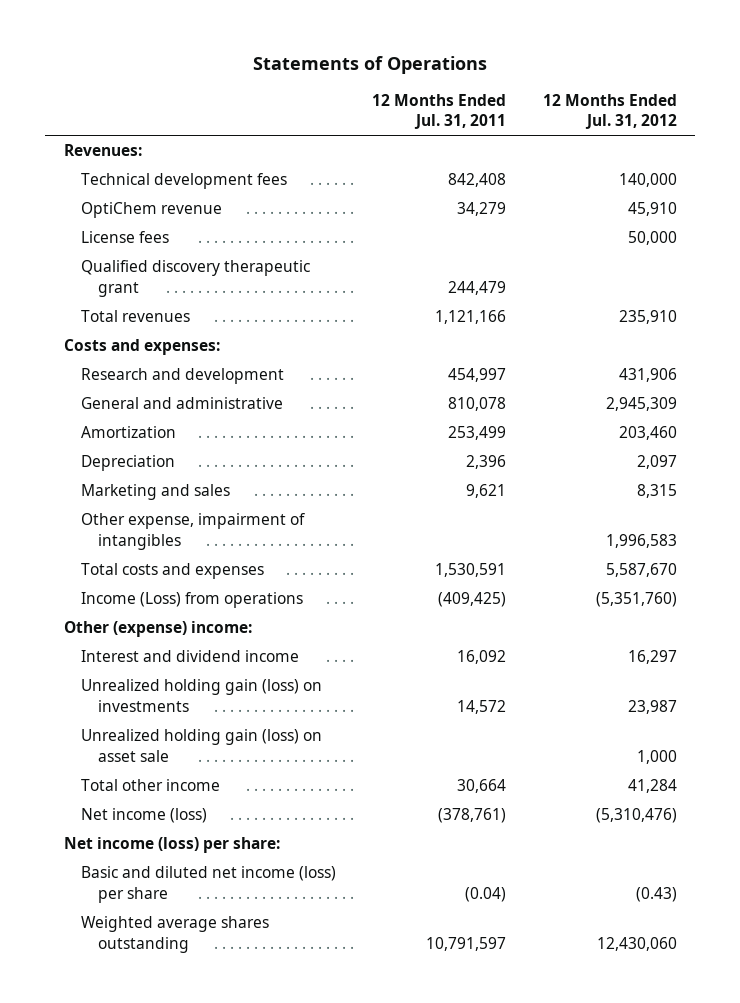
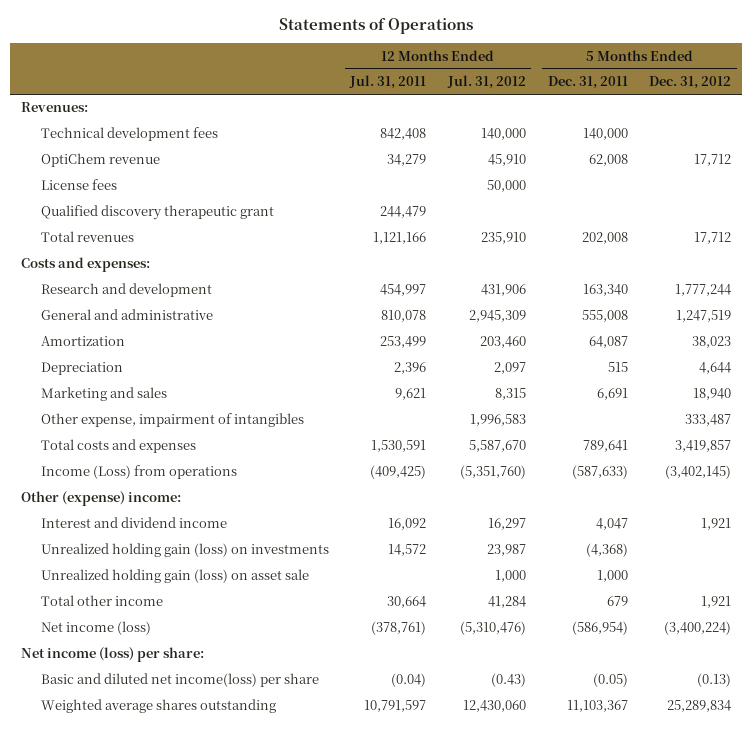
- | 12 Months Ended Jul. 31, 2011 | 12 Months Ended Jul. 31, 2012
+ | 12 Months Ended Jul. 31, 2011 | 12 Months Ended Jul. 31, 2012 | 5 Months Ended Dec. 31, 2011 | 5 Months Ended Dec. 31, 2012
- Basic and diluted net income (loss) per share | (0.04) | (0.43)
+ Basic and diluted net income(loss) per share | (0.04) | (0.43) | (0.05) | (0.13)

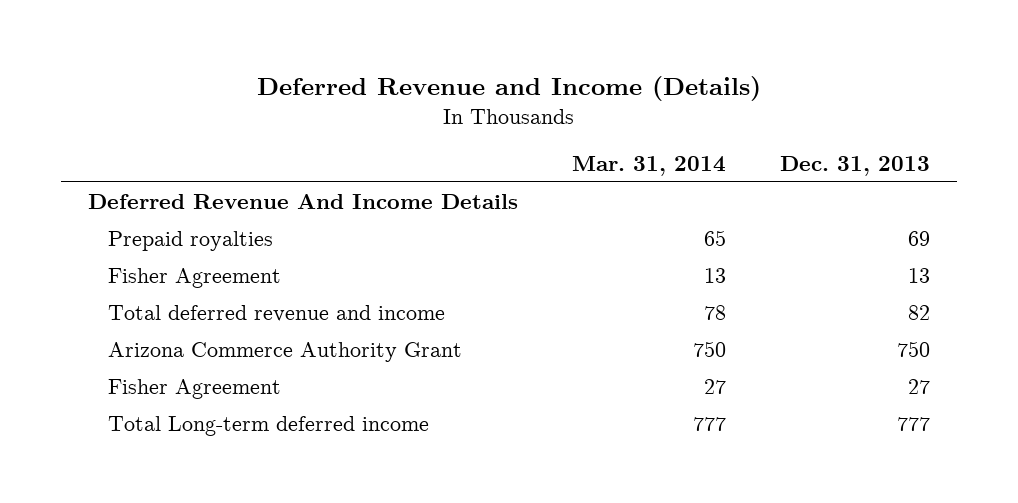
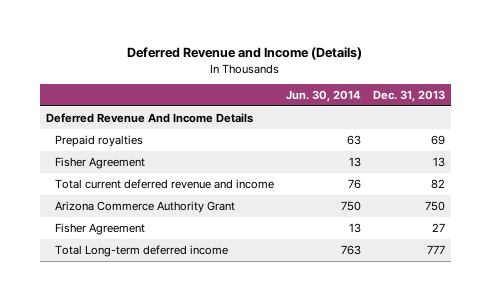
- | Mar. 31, 2014 | Dec. 31, 2013
+ | Jun. 30, 2014 | Dec. 31, 2013
- Total deferred revenue and income | 78 | 82
+ Total current deferred revenue and income | 76 | 82

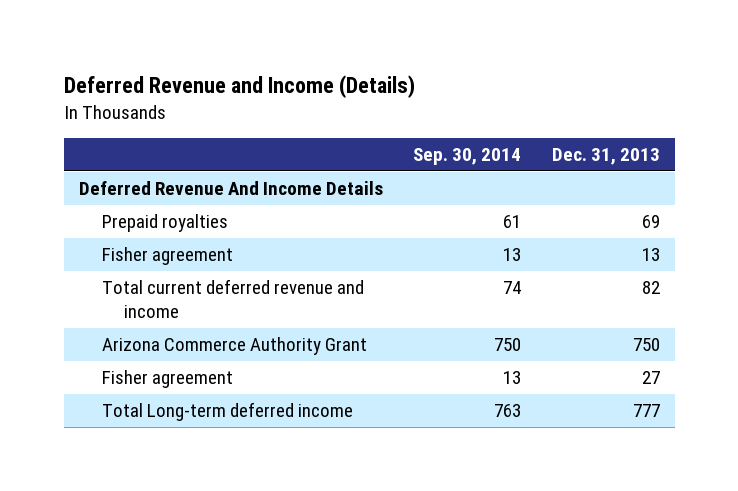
- | Jun. 30, 2014 | Dec. 31, 2013
+ | Sep. 30, 2014 | Dec. 31, 2013
- Fisher Agreement | 13 | 13
+ Fisher agreement | 13 | 13
- Fisher Agreement | 13 | 27
+ Fisher agreement | 13 | 27

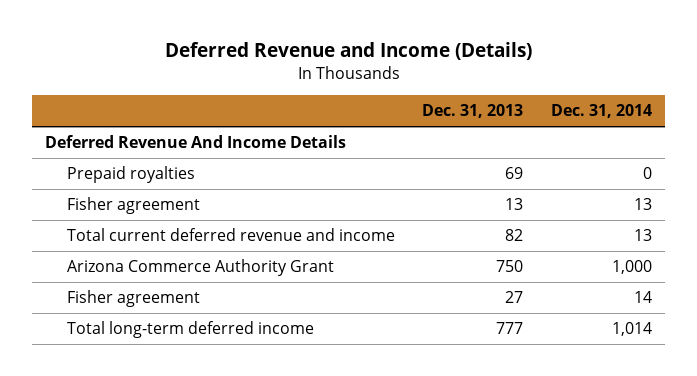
- | Sep. 30, 2014 | Dec. 31, 2013
+ | Dec. 31, 2013 | Dec. 31, 2014
- Total Long-term deferred income | 763 | 777
+ Total long-term deferred income | 777 | 1,014

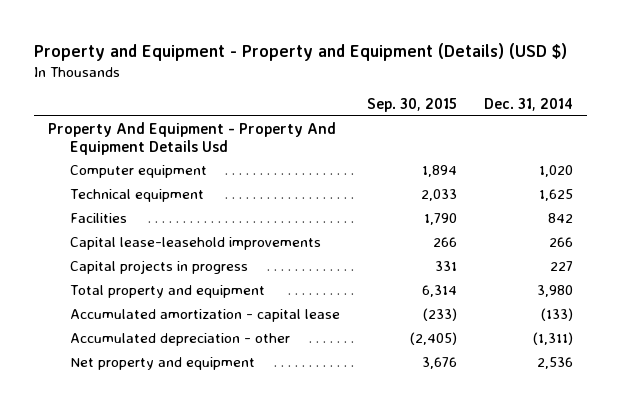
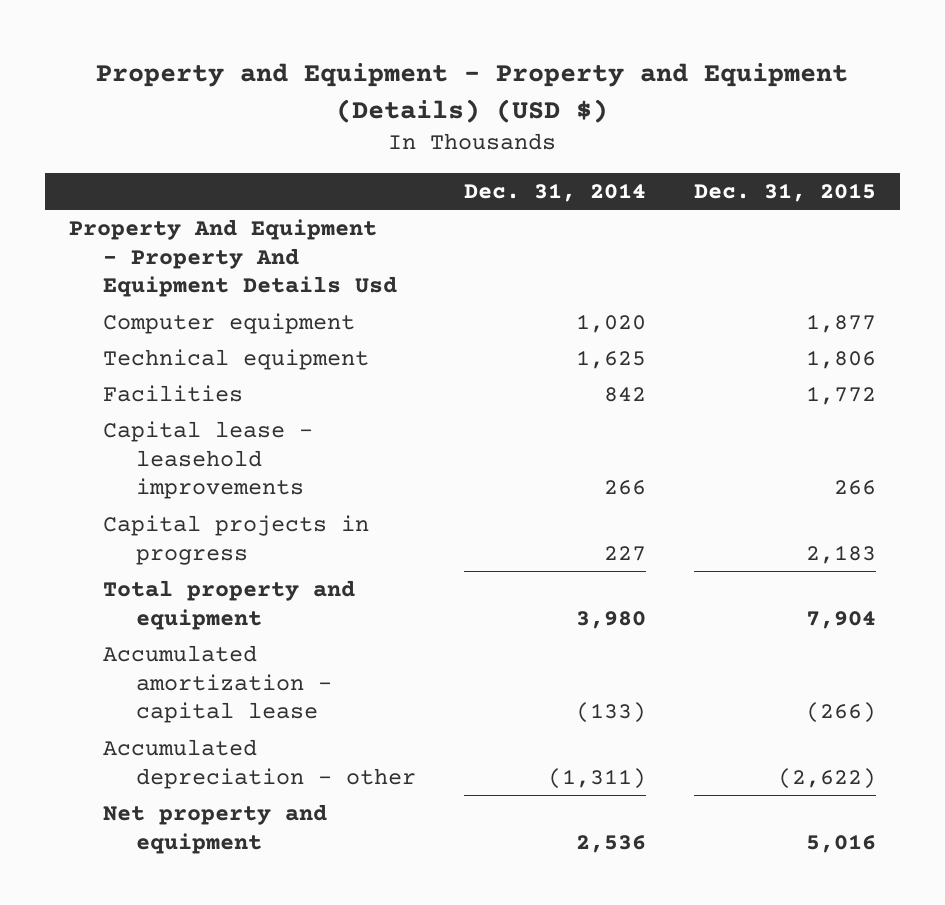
- | Sep. 30, 2015 | Dec. 31, 2014
+ | Dec. 31, 2014 | Dec. 31, 2015
- Capital lease-leasehold improvements | 266 | 266
+ Capital lease - leasehold improvements | 266 | 266

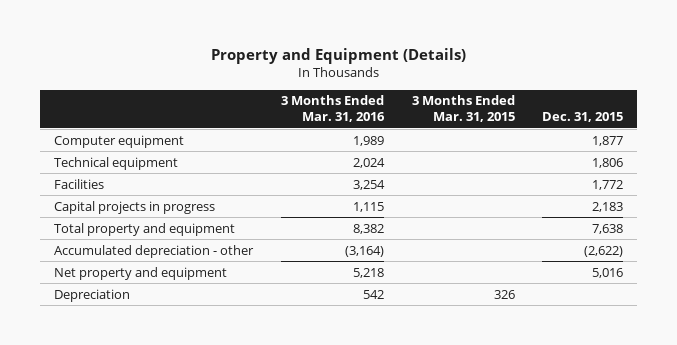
- Property and Equipment - Property and Equipment (Details) (USD $)
+ Property and Equipment (Details)
- | Dec. 31, 2014 | Dec. 31, 2015
+ | 3 Months Ended Mar. 31, 2016 | 3 Months Ended Mar. 31, 2015 | Dec. 31, 2015
- Property And Equipment - Property And Equipment Details Usd
- Capital lease - leasehold improvements | 266 | 266
- Total property and equipment | 3,980 | 7,904
- Accumulated amortization - capital lease | (133) | (266)
+ Total property and equipment | 8,382 | | 7,638
+ Depreciation | 542 | 326 |

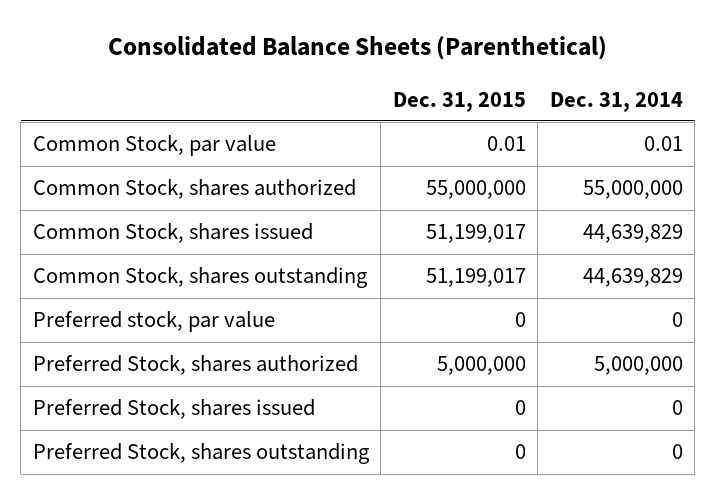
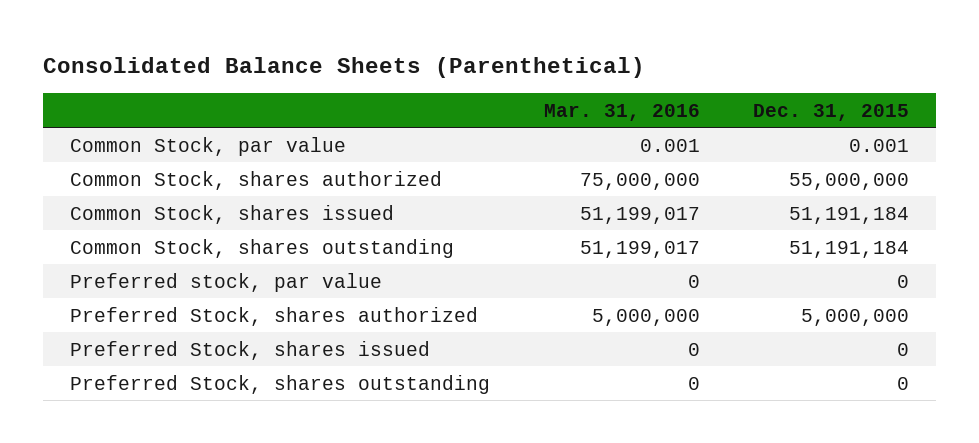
- | Dec. 31, 2015 | Dec. 31, 2014
+ | Mar. 31, 2016 | Dec. 31, 2015
- Common Stock, par value | 0.01 | 0.01
+ Common Stock, par value | 0.001 | 0.001
- Common Stock, shares issued | 51,199,017 | 44,639,829
- Common Stock, shares outstanding | 51,199,017 | 44,639,829
+ Common Stock, shares issued | 51,199,017 | 51,191,184
+ Common Stock, shares outstanding | 51,199,017 | 51,191,184

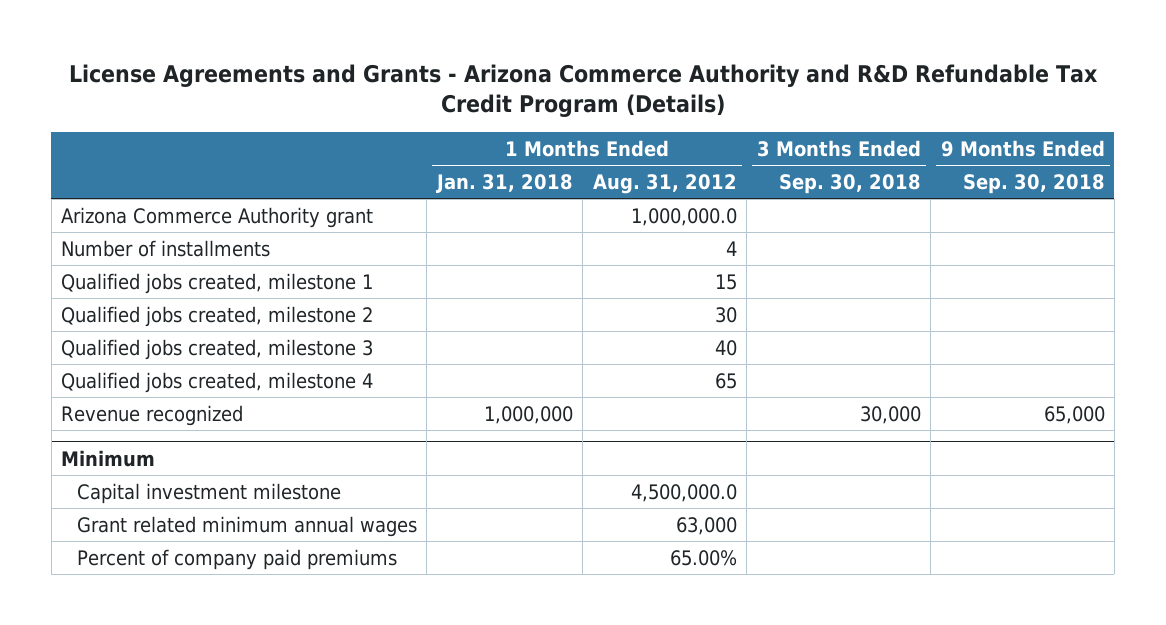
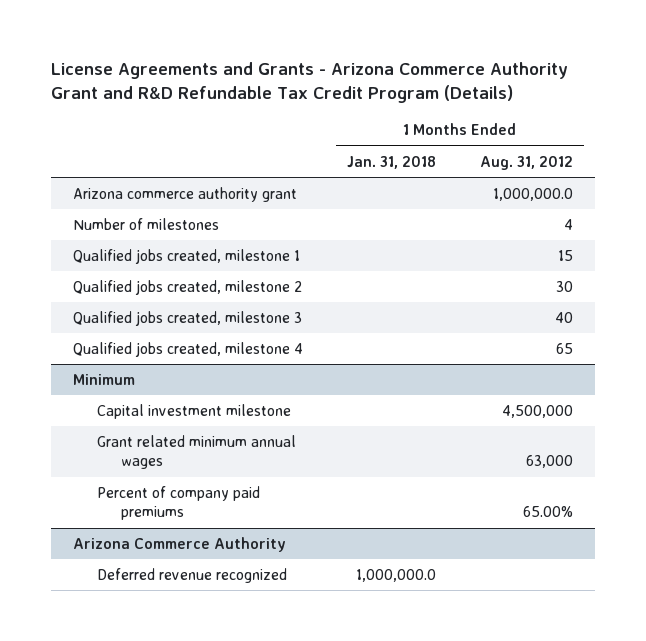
- License Agreements and Grants - Arizona Commerce Authority and R&D Refundable Tax Credit Program (Details)
+ License Agreements and Grants - Arizona Commerce Authority Grant and R&D Refundable Tax Credit Program (Details)
- | 1 Months Ended Jan. 31, 2018 | 1 Months Ended Aug. 31, 2012 | 3 Months Ended Sep. 30, 2018 | 9 Months Ended Sep. 30, 2018
+ | 1 Months Ended Jan. 31, 2018 | 1 Months Ended Aug. 31, 2012
- Arizona Commerce Authority grant | | 1,000,000.0 | |
- Number of installments | | 4 | |
+ Arizona commerce authority grant | | 1,000,000.0
+ Number of milestones | | 4
- Revenue recognized | 1,000,000 | | 30,000 | 65,000
@ Minimum
- Capital investment milestone | | 4,500,000.0 | |
+ Capital investment milestone | | 4,500,000
+ Arizona Commerce Authority
+ Deferred revenue recognized | 1,000,000.0 |

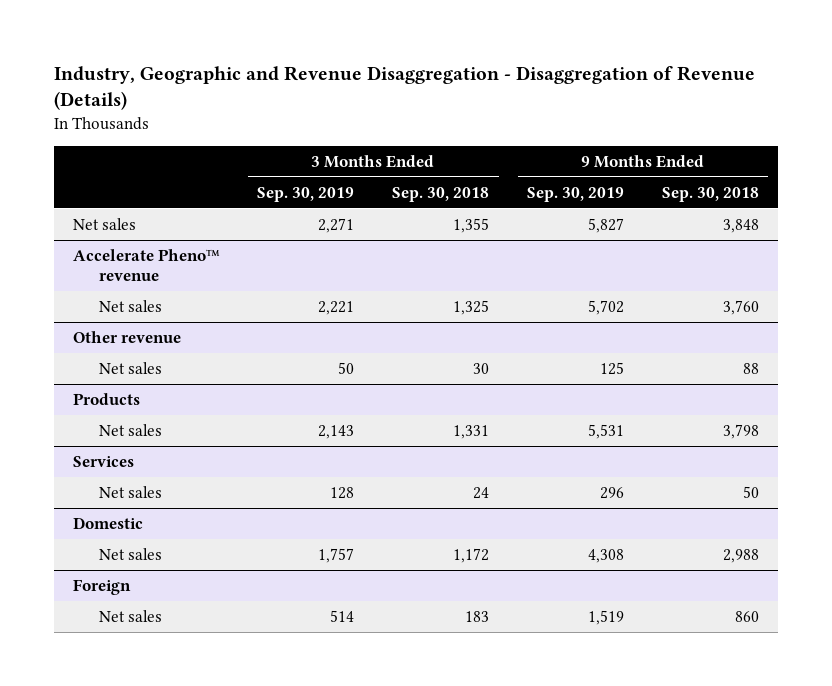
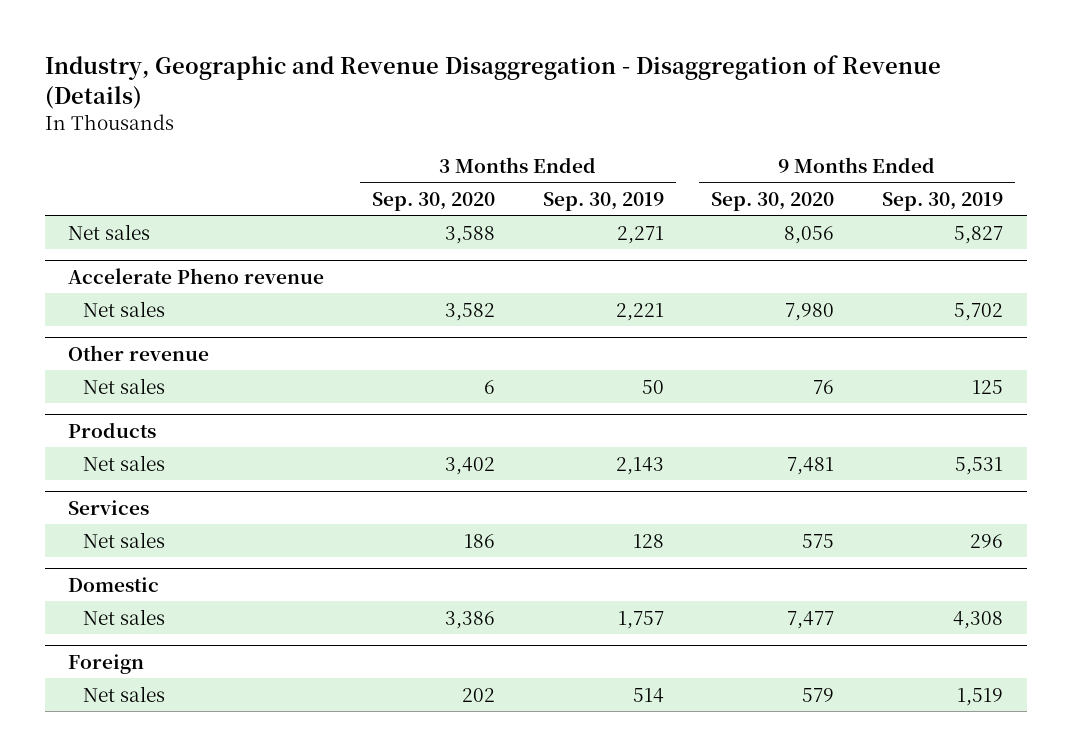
- | 3 Months Ended Sep. 30, 2019 | 3 Months Ended Sep. 30, 2018 | 9 Months Ended Sep. 30, 2019 | 9 Months Ended Sep. 30, 2018
+ | 3 Months Ended Sep. 30, 2020 | 3 Months Ended Sep. 30, 2019 | 9 Months Ended Sep. 30, 2020 | 9 Months Ended Sep. 30, 2019
- Accelerate Pheno™ revenue
+ Accelerate Pheno revenue

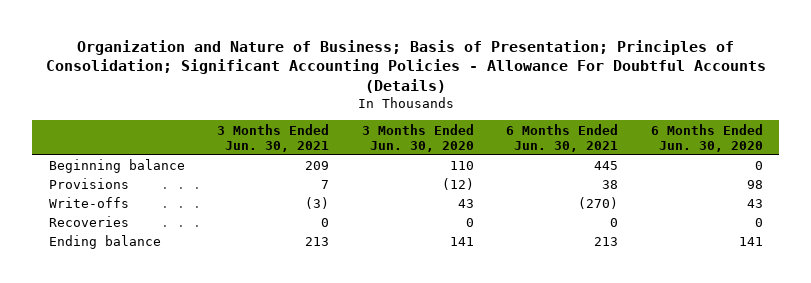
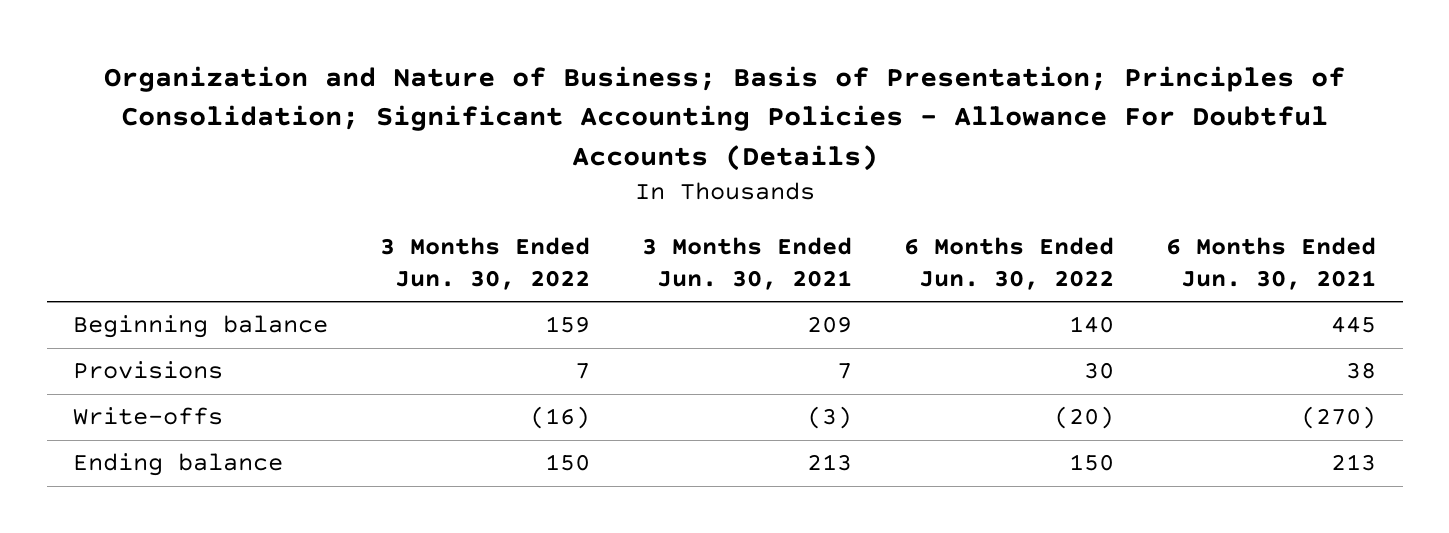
- | 3 Months Ended Jun. 30, 2021 | 3 Months Ended Jun. 30, 2020 | 6 Months Ended Jun. 30, 2021 | 6 Months Ended Jun. 30, 2020
+ | 3 Months Ended Jun. 30, 2022 | 3 Months Ended Jun. 30, 2021 | 6 Months Ended Jun. 30, 2022 | 6 Months Ended Jun. 30, 2021
- Recoveries | 0 | 0 | 0 | 0

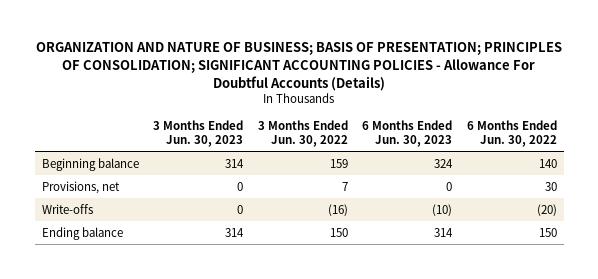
- Organization and Nature of Business; Basis of Presentation; Principles of Consolidation; Significant Accounting Policies - Allowance For Doubtful Accounts (Details)
+ ORGANIZATION AND NATURE OF BUSINESS; BASIS OF PRESENTATION; PRINCIPLES OF CONSOLIDATION; SIGNIFICANT ACCOUNTING POLICIES - Allowance For Doubtful Accounts (Details)
- | 3 Months Ended Jun. 30, 2022 | 3 Months Ended Jun. 30, 2021 | 6 Months Ended Jun. 30, 2022 | 6 Months Ended Jun. 30, 2021
+ | 3 Months Ended Jun. 30, 2023 | 3 Months Ended Jun. 30, 2022 | 6 Months Ended Jun. 30, 2023 | 6 Months Ended Jun. 30, 2022
- Provisions | 7 | 7 | 30 | 38
+ Provisions, net | 0 | 7 | 0 | 30

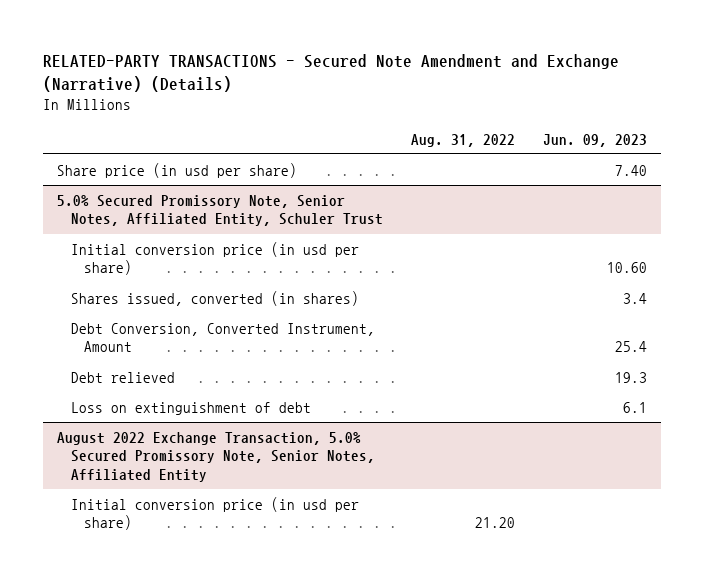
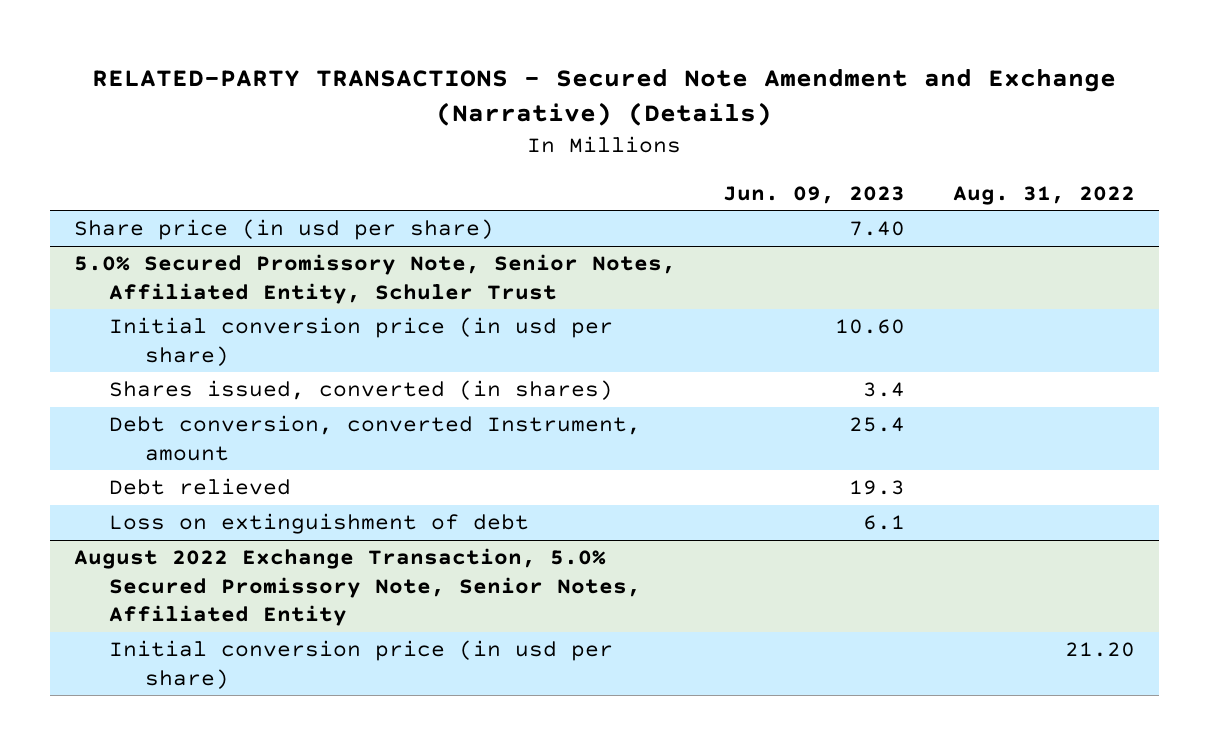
- | Aug. 31, 2022 | Jun. 09, 2023
+ | Jun. 09, 2023 | Aug. 31, 2022
@ 5.0% Secured Promissory Note, Senior Notes, Affiliated Entity, Schuler Trust
- Debt Conversion, Converted Instrument, Amount | | 25.4
+ Debt conversion, converted Instrument, amount | 25.4 |

